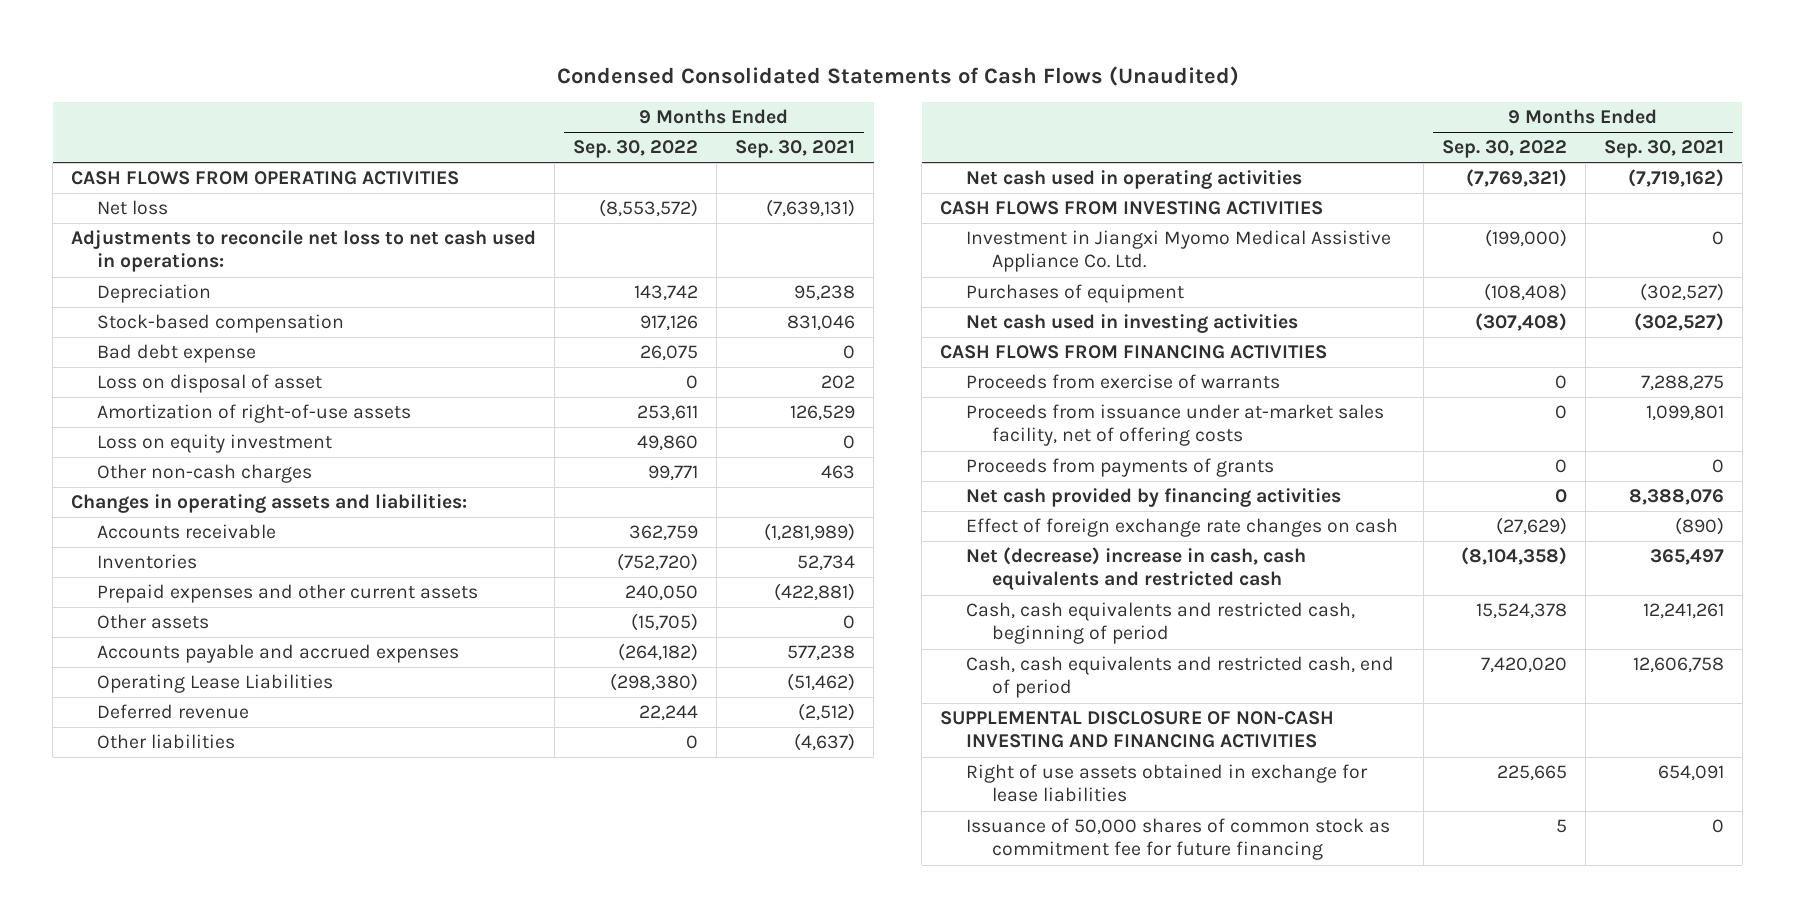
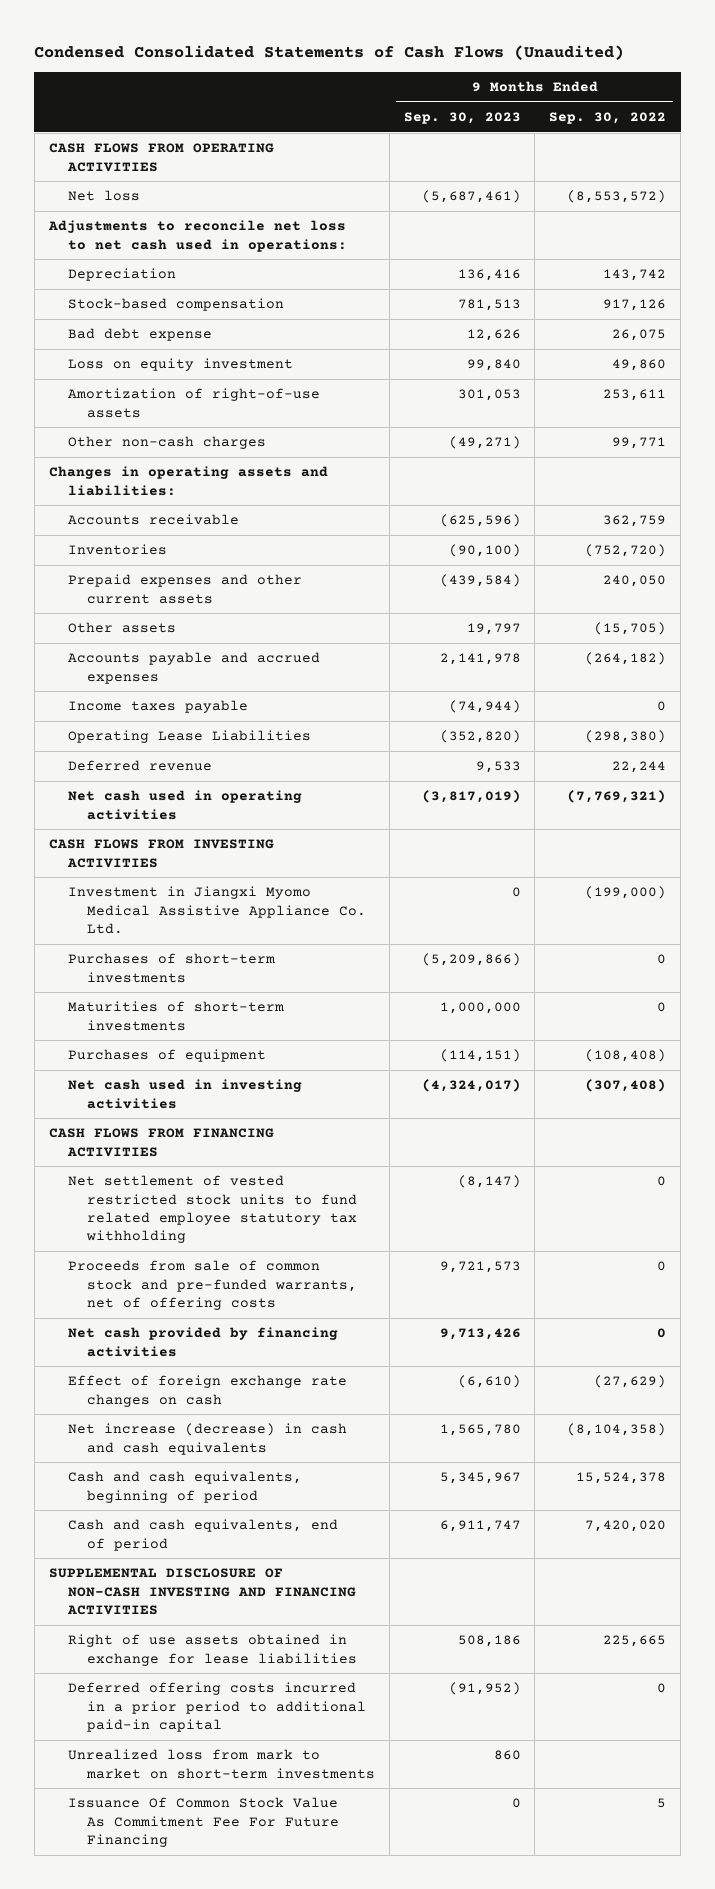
- | 9 Months Ended Sep. 30, 2022 | 9 Months Ended Sep. 30, 2021
+ | 9 Months Ended Sep. 30, 2023 | 9 Months Ended Sep. 30, 2022
- Loss on disposal of asset | 0 | 202
moved down: Amortization of right-of-use assets | 301,053 | 253,611
+ Income taxes payable | (74,944) | 0
- Other liabilities | 0 | (4,637)
+ Purchases of short-term investments | (5,209,866) | 0
+ Maturities of short-term investments | 1,000,000 | 0
- Proceeds from exercise of warrants | 0 | 7,288,275
- Proceeds from issuance under at-market sales facility, net of offering costs | 0 | 1,099,801
- Proceeds from payments of grants | 0 | 0
+ Net settlement of vested restricted stock units to fund related employee statutory tax withholding | (8,147) | 0
+ Proceeds from sale of common stock and pre-funded warrants, net of offering costs | 9,721,573 | 0
- Net (decrease) increase in cash, cash equivalents and restricted cash | (8,104,358) | 365,497
- Cash, cash equivalents and restricted cash, beginning of period | 15,524,378 | 12,241,261
- Cash, cash equivalents and restricted cash, end of period | 7,420,020 | 12,606,758
+ Net increase (decrease) in cash and cash equivalents | 1,565,780 | (8,104,358)
+ Cash and cash equivalents, beginning of period | 5,345,967 | 15,524,378
+ Cash and cash equivalents, end of period | 6,911,747 | 7,420,020
- Issuance of 50,000 shares of common stock as commitment fee for future financing | 5 | 0
+ Deferred offering costs incurred in a prior period to additional paid-in capital | (91,952) | 0
+ Unrealized loss from mark to market on short-term investments | 860 |
+ Issuance Of Common Stock Value As Commitment Fee For Future Financing | 0 | 5

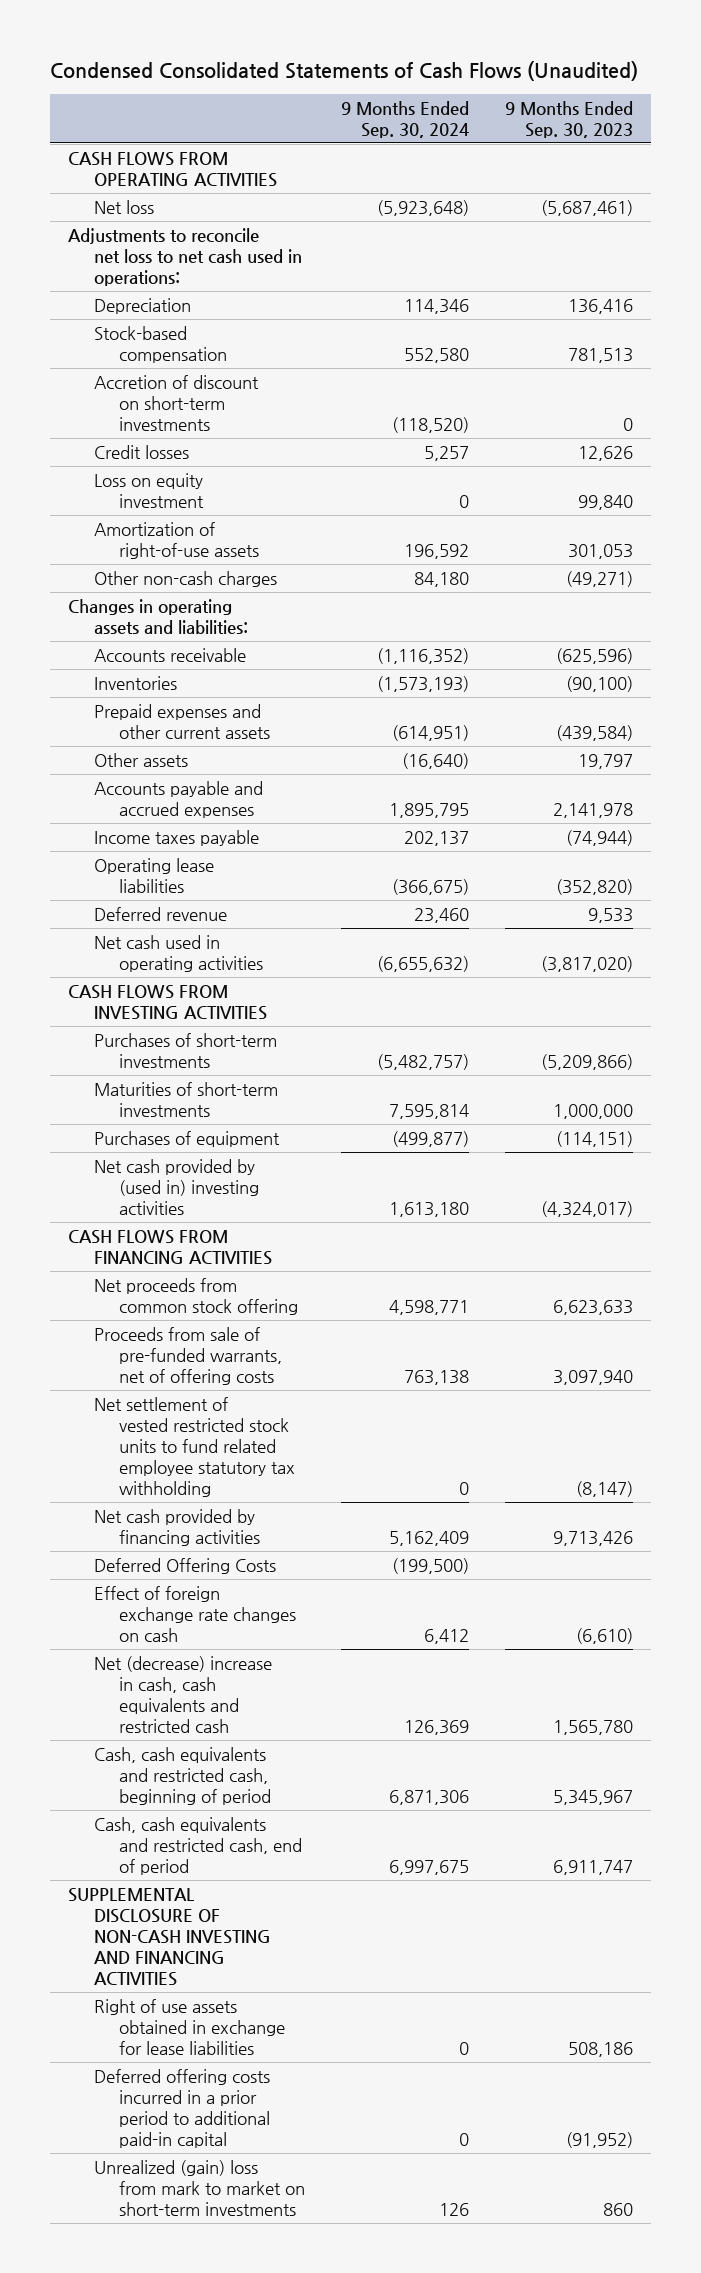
- | 9 Months Ended Sep. 30, 2023 | 9 Months Ended Sep. 30, 2022
+ | 9 Months Ended Sep. 30, 2024 | 9 Months Ended Sep. 30, 2023
- Bad debt expense | 12,626 | 26,075
+ Accretion of discount on short-term investments | (118,520) | 0
+ Credit losses | 5,257 | 12,626
- Operating Lease Liabilities | (352,820) | (298,380)
+ Operating lease liabilities | (366,675) | (352,820)
- Net cash used in operating activities | (3,817,019) | (7,769,321)
+ Net cash used in operating activities | (6,655,632) | (3,817,020)
- Investment in Jiangxi Myomo Medical Assistive Appliance Co. Ltd. | 0 | (199,000)
- Net cash used in investing activities | (4,324,017) | (307,408)
+ Net cash provided by (used in) investing activities | 1,613,180 | (4,324,017)
+ Net proceeds from common stock offering | 4,598,771 | 6,623,633
+ Proceeds from sale of pre-funded warrants, net of offering costs | 763,138 | 3,097,940
- Proceeds from sale of common stock and pre-funded warrants, net of offering costs | 9,721,573 | 0
+ Deferred Offering Costs | (199,500) |
- Net increase (decrease) in cash and cash equivalents | 1,565,780 | (8,104,358)
- Cash and cash equivalents, beginning of period | 5,345,967 | 15,524,378
- Cash and cash equivalents, end of period | 6,911,747 | 7,420,020
+ Net (decrease) increase in cash, cash equivalents and restricted cash | 126,369 | 1,565,780
+ Cash, cash equivalents and restricted cash, beginning of period | 6,871,306 | 5,345,967
+ Cash, cash equivalents and restricted cash, end of period | 6,997,675 | 6,911,747
- Unrealized loss from mark to market on short-term investments | 860 |
- Issuance Of Common Stock Value As Commitment Fee For Future Financing | 0 | 5
+ Unrealized (gain) loss from mark to market on short-term investments | 126 | 860

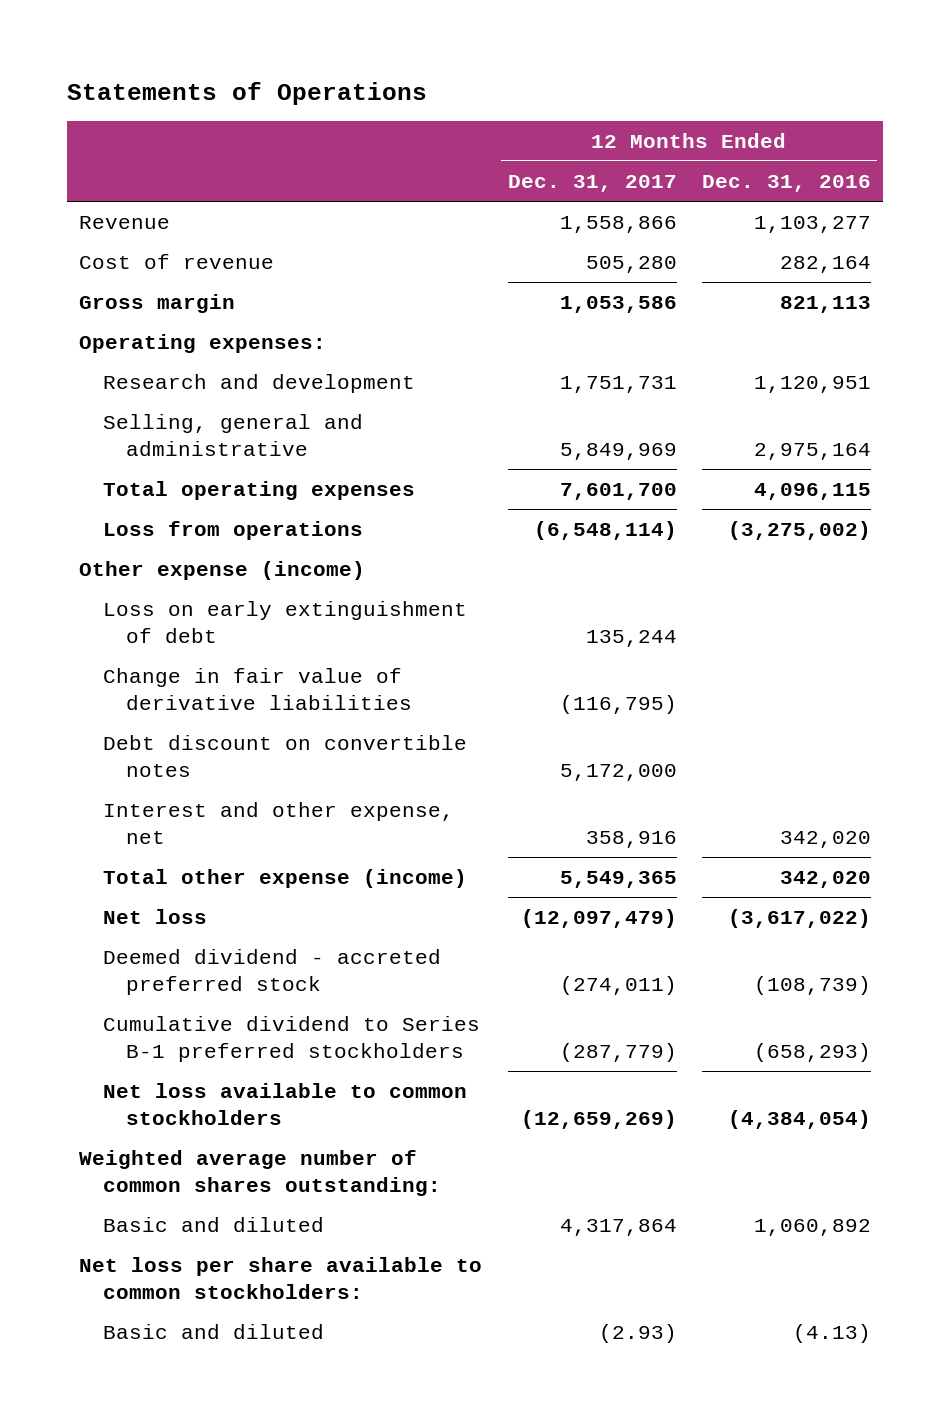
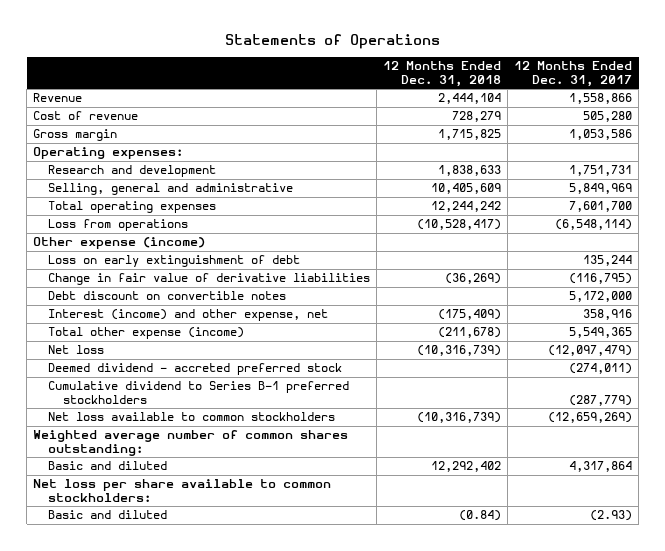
- | 12 Months Ended Dec. 31, 2017 | 12 Months Ended Dec. 31, 2016
+ | 12 Months Ended Dec. 31, 2018 | 12 Months Ended Dec. 31, 2017
- Interest and other expense, net | 358,916 | 342,020
+ Interest (income) and other expense, net | (175,409) | 358,916

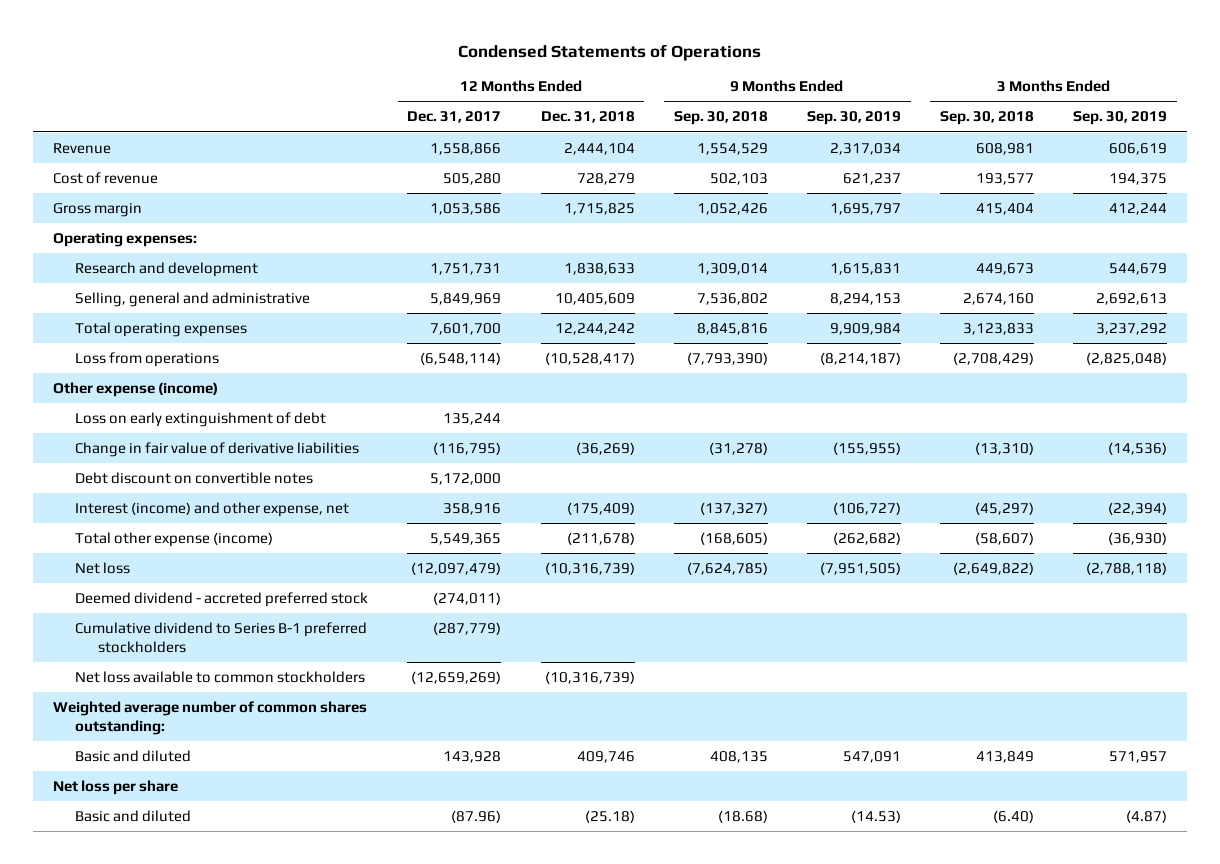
- Statements of Operations
+ Condensed Statements of Operations
- | 12 Months Ended Dec. 31, 2018 | 12 Months Ended Dec. 31, 2017
+ | 12 Months Ended Dec. 31, 2017 | 12 Months Ended Dec. 31, 2018 | 9 Months Ended Sep. 30, 2018 | 9 Months Ended Sep. 30, 2019 | 3 Months Ended Sep. 30, 2018 | 3 Months Ended Sep. 30, 2019
- Basic and diluted | 12,292,402 | 4,317,864
- Net loss per share available to common stockholders:
- Basic and diluted | (0.84) | (2.93)
+ Basic and diluted | 143,928 | 409,746 | 408,135 | 547,091 | 413,849 | 571,957
+ Net loss per share
+ Basic and diluted | (87.96) | (25.18) | (18.68) | (14.53) | (6.40) | (4.87)

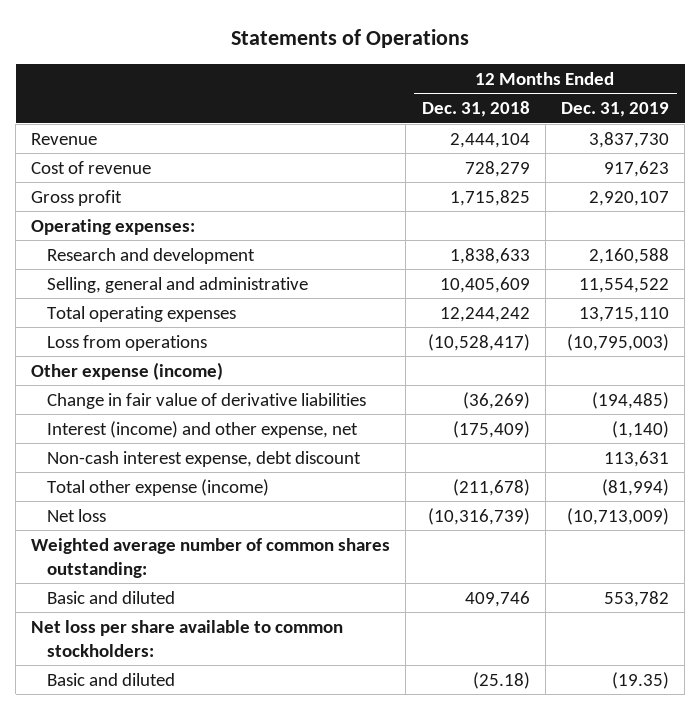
- Condensed Statements of Operations
+ Statements of Operations
- | 12 Months Ended Dec. 31, 2017 | 12 Months Ended Dec. 31, 2018 | 9 Months Ended Sep. 30, 2018 | 9 Months Ended Sep. 30, 2019 | 3 Months Ended Sep. 30, 2018 | 3 Months Ended Sep. 30, 2019
+ | 12 Months Ended Dec. 31, 2018 | 12 Months Ended Dec. 31, 2019
- Gross margin | 1,053,586 | 1,715,825 | 1,052,426 | 1,695,797 | 415,404 | 412,244
+ Gross profit | 1,715,825 | 2,920,107
- Loss on early extinguishment of debt | 135,244 | | | | |
- Debt discount on convertible notes | 5,172,000 | | | | |
+ Non-cash interest expense, debt discount | | 113,631
- Deemed dividend - accreted preferred stock | (274,011) | | | | |
- Cumulative dividend to Series B-1 preferred stockholders | (287,779) | | | | |
- Net loss available to common stockholders | (12,659,269) | (10,316,739) | | | |
- Net loss per share
+ Net loss per share available to common stockholders:

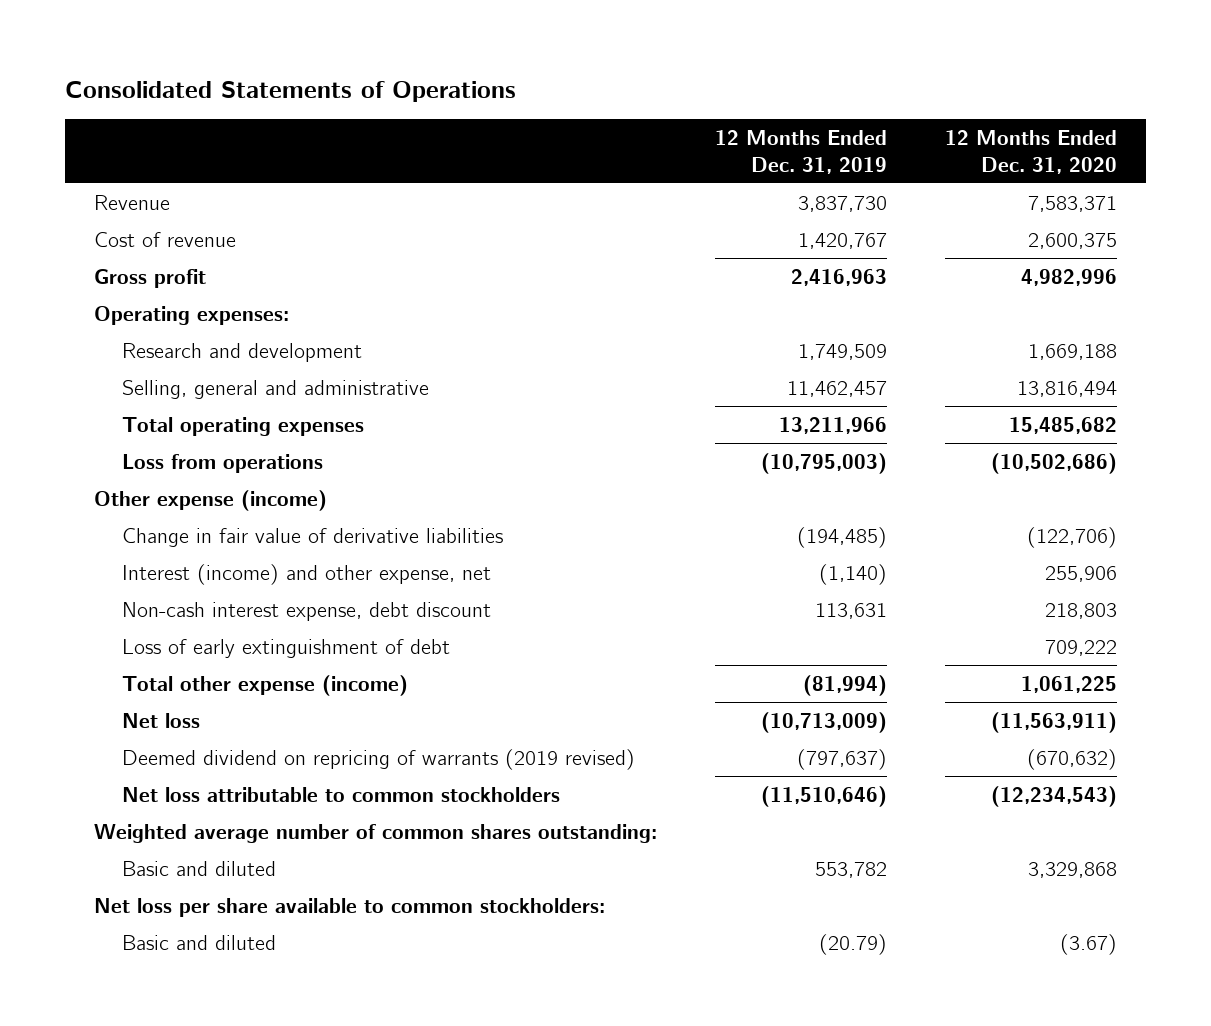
- Statements of Operations
+ Consolidated Statements of Operations
- | 12 Months Ended Dec. 31, 2018 | 12 Months Ended Dec. 31, 2019
+ | 12 Months Ended Dec. 31, 2019 | 12 Months Ended Dec. 31, 2020
- Cost of revenue | 728,279 | 917,623
- Gross profit | 1,715,825 | 2,920,107
+ Cost of revenue | 1,420,767 | 2,600,375
+ Gross profit | 2,416,963 | 4,982,996
- Research and development | 1,838,633 | 2,160,588
- Selling, general and administrative | 10,405,609 | 11,554,522
- Total operating expenses | 12,244,242 | 13,715,110
+ Research and development | 1,749,509 | 1,669,188
+ Selling, general and administrative | 11,462,457 | 13,816,494
+ Total operating expenses | 13,211,966 | 15,485,682
+ Loss of early extinguishment of debt | | 709,222
+ Deemed dividend on repricing of warrants (2019 revised) | (797,637) | (670,632)
+ Net loss attributable to common stockholders | (11,510,646) | (12,234,543)
- Basic and diluted | (25.18) | (19.35)
+ Basic and diluted | (20.79) | (3.67)

